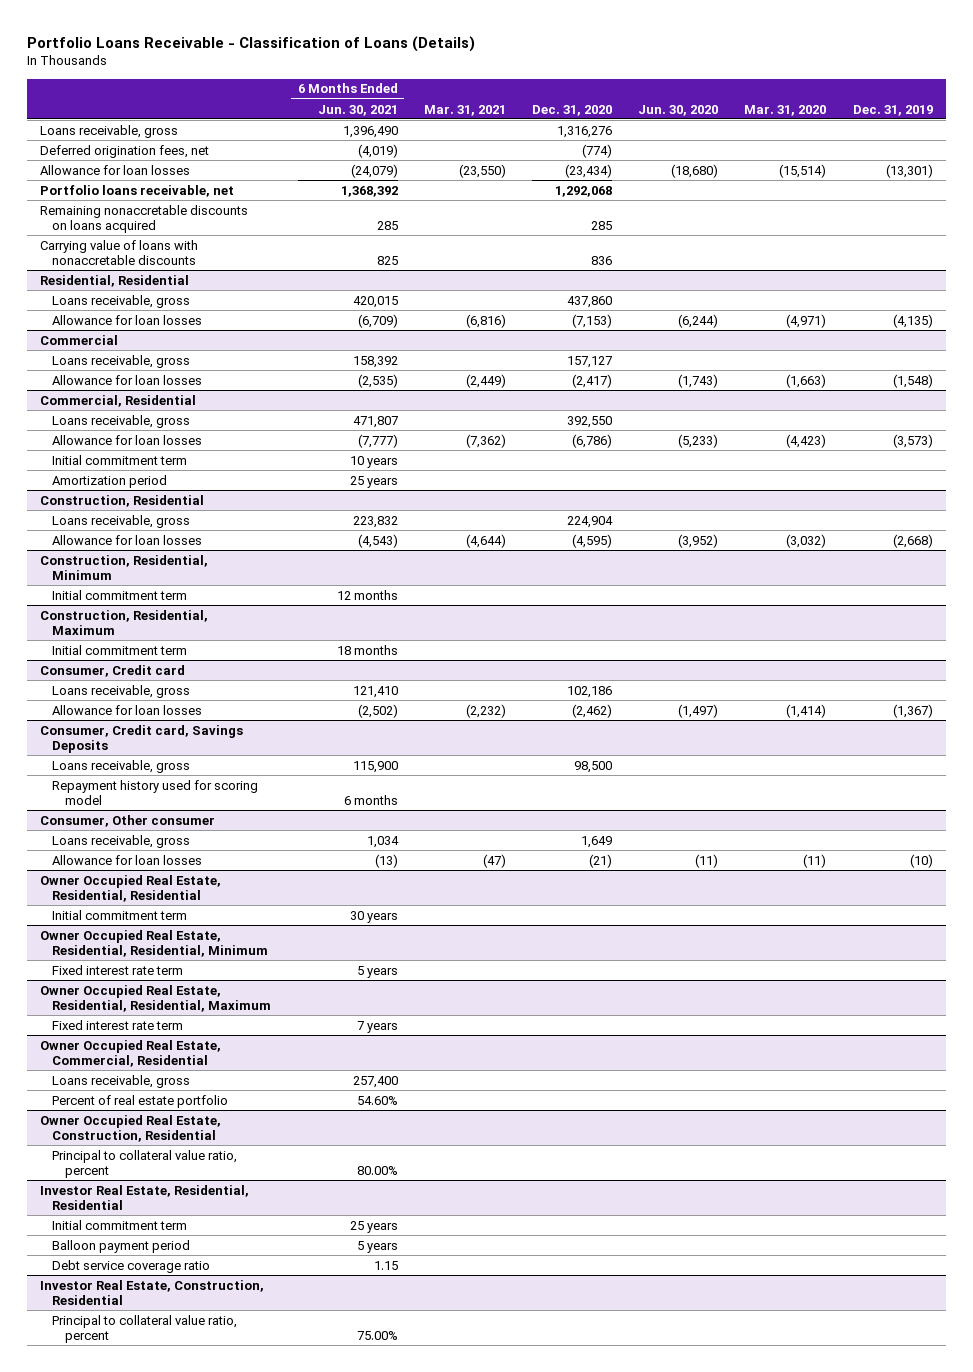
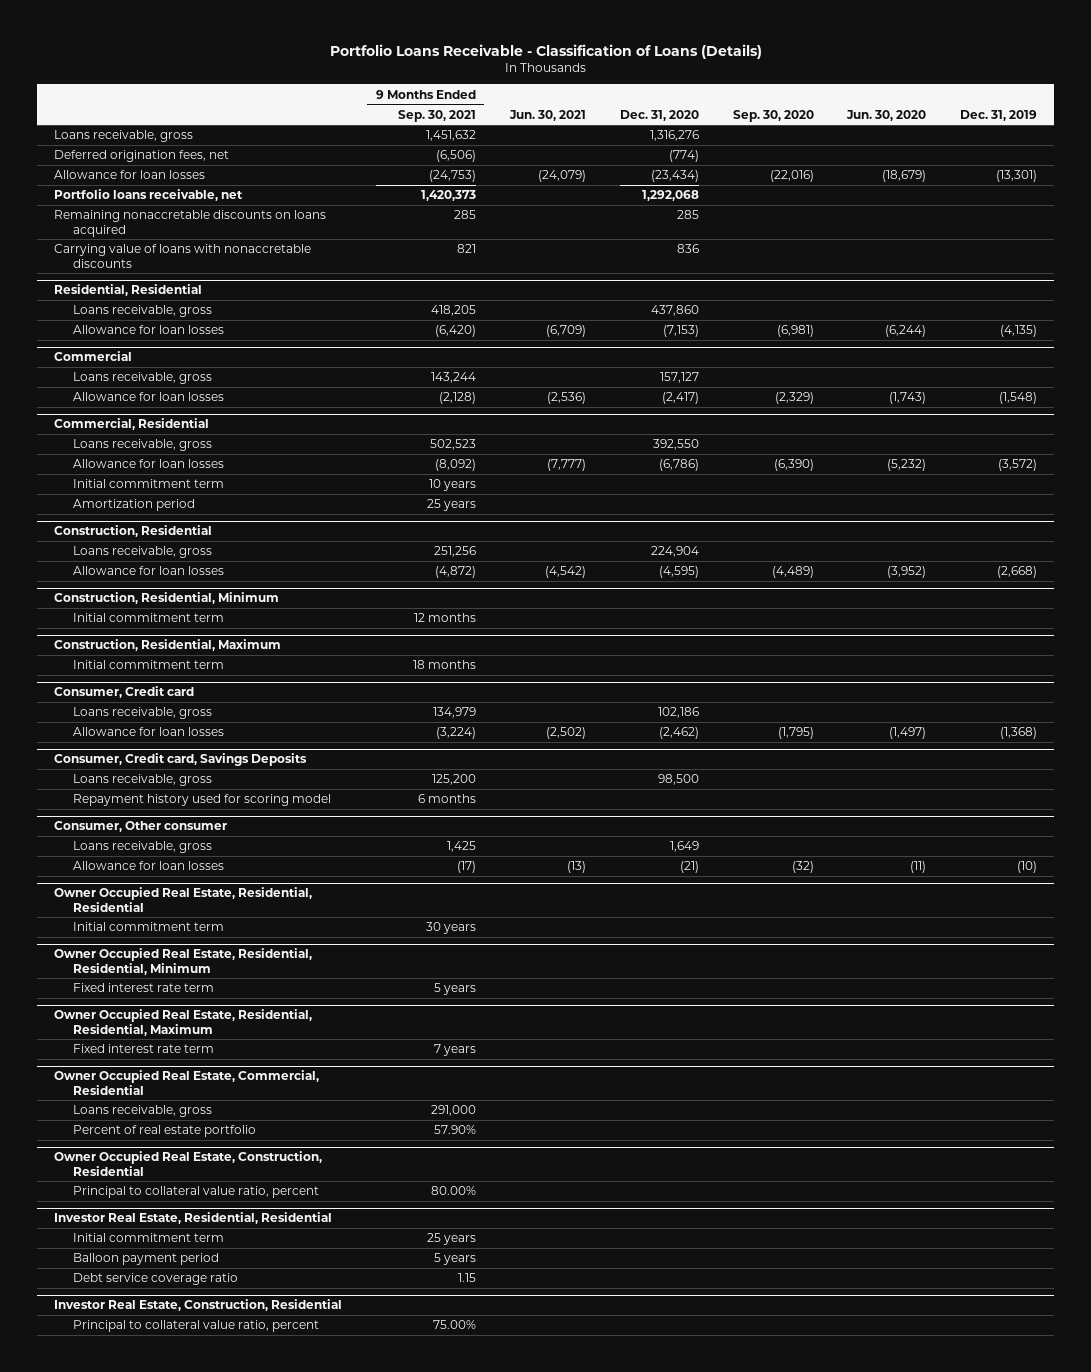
- | 6 Months Ended Jun. 30, 2021 | Mar. 31, 2021 | Dec. 31, 2020 | Jun. 30, 2020 | Mar. 31, 2020 | Dec. 31, 2019
+ | 9 Months Ended Sep. 30, 2021 | Jun. 30, 2021 | Dec. 31, 2020 | Sep. 30, 2020 | Jun. 30, 2020 | Dec. 31, 2019
- Allowance for loan losses | (24,079) | (23,550) | (23,434) | (18,680) | (15,514) | (13,301)
+ Allowance for loan losses | (24,753) | (24,079) | (23,434) | (22,016) | (18,679) | (13,301)
@ Commercial, Residential
- Allowance for loan losses | (7,777) | (7,362) | (6,786) | (5,233) | (4,423) | (3,573)
+ Allowance for loan losses | (8,092) | (7,777) | (6,786) | (6,390) | (5,232) | (3,572)
@ Consumer, Credit card
- Allowance for loan losses | (2,502) | (2,232) | (2,462) | (1,497) | (1,414) | (1,367)
+ Allowance for loan losses | (3,224) | (2,502) | (2,462) | (1,795) | (1,497) | (1,368)

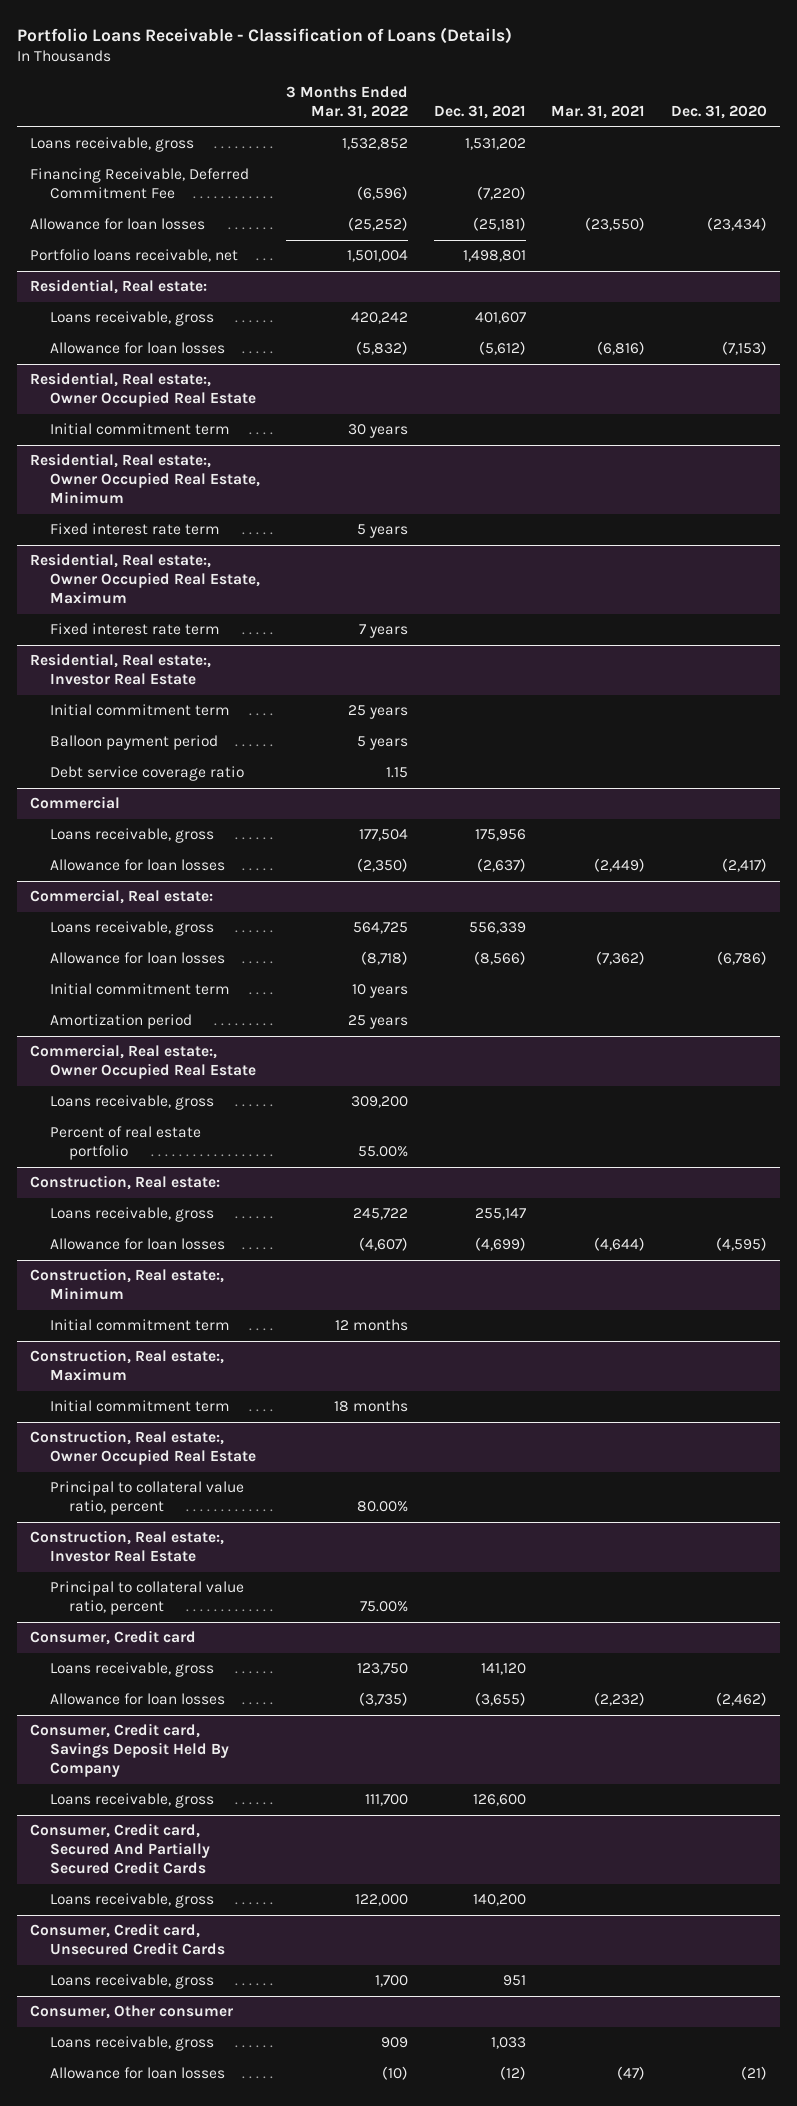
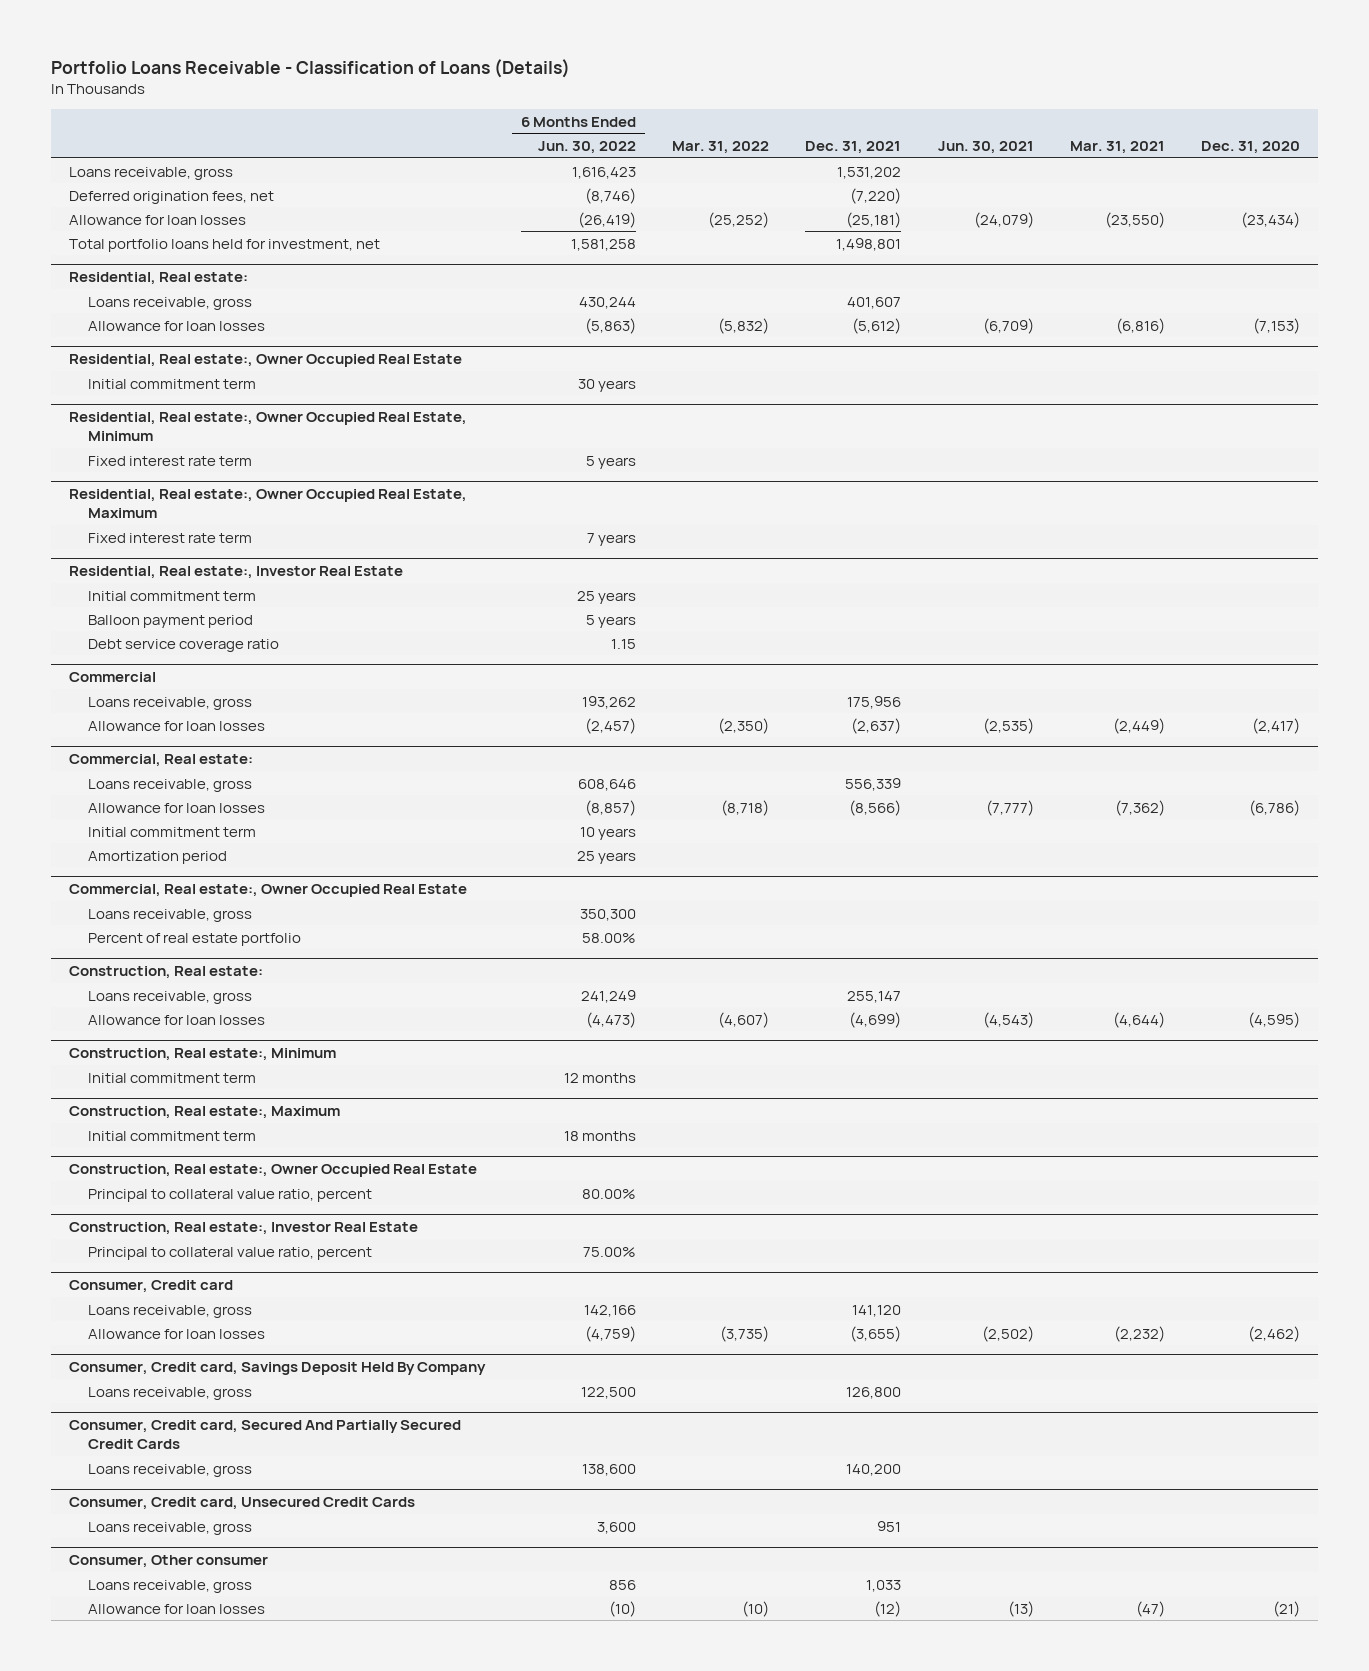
- | 3 Months Ended Mar. 31, 2022 | Dec. 31, 2021 | Mar. 31, 2021 | Dec. 31, 2020
+ | 6 Months Ended Jun. 30, 2022 | Mar. 31, 2022 | Dec. 31, 2021 | Jun. 30, 2021 | Mar. 31, 2021 | Dec. 31, 2020
- Financing Receivable, Deferred Commitment Fee | (6,596) | (7,220) | |
+ Deferred origination fees, net | (8,746) | | (7,220) | | |
- Portfolio loans receivable, net | 1,501,004 | 1,498,801 | |
+ Total portfolio loans held for investment, net | 1,581,258 | | 1,498,801 | | |
@ Consumer, Credit card, Savings Deposit Held By Company
- Loans receivable, gross | 111,700 | 126,600 | |
+ Loans receivable, gross | 122,500 | | 126,800 | | |

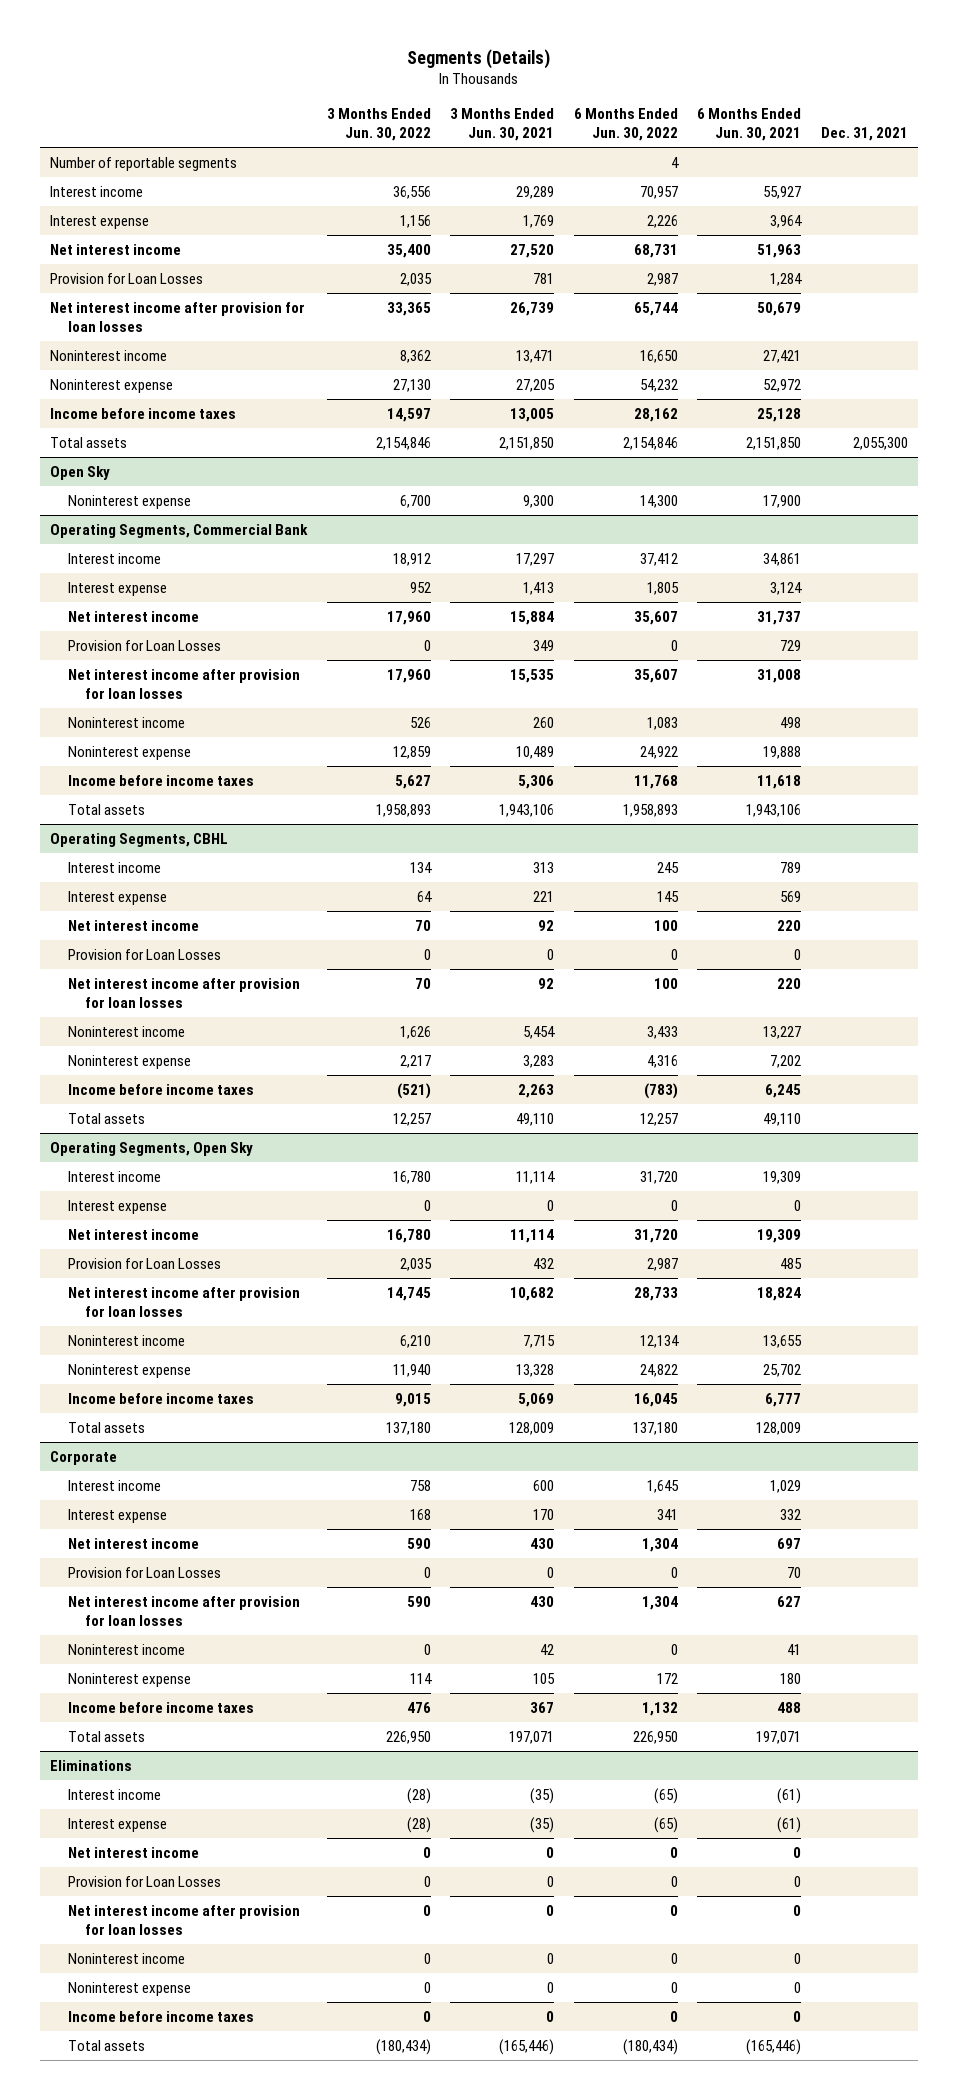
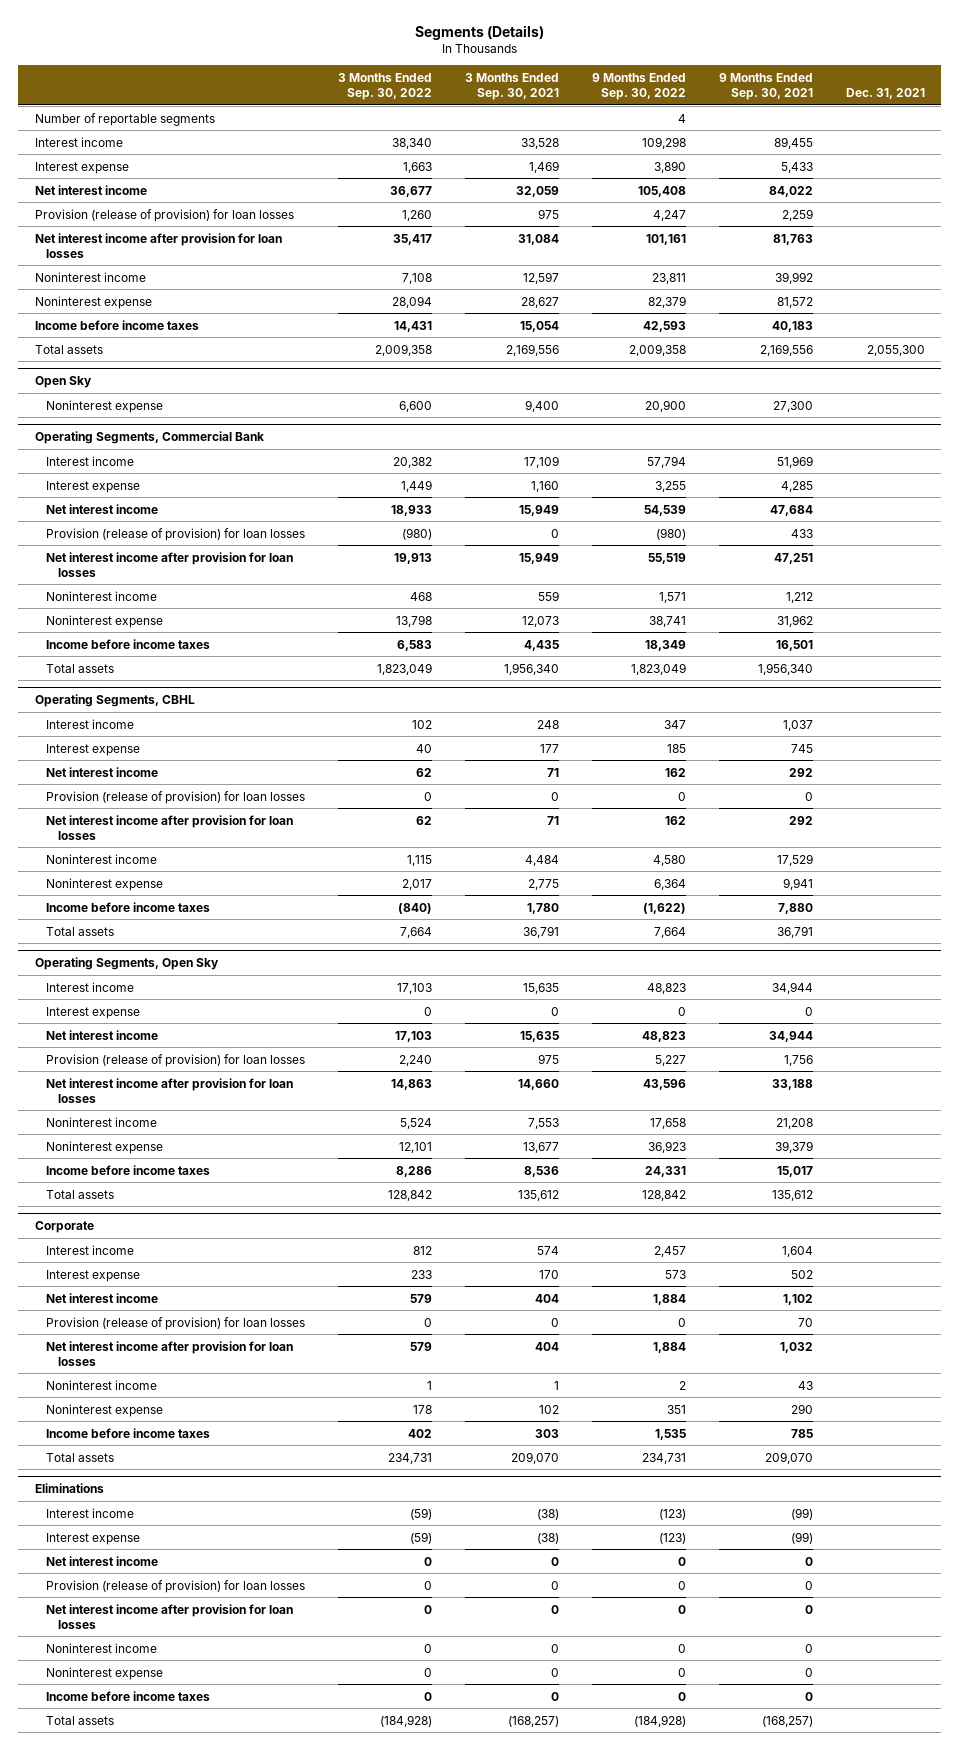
- | 3 Months Ended Jun. 30, 2022 | 3 Months Ended Jun. 30, 2021 | 6 Months Ended Jun. 30, 2022 | 6 Months Ended Jun. 30, 2021 | Dec. 31, 2021
+ | 3 Months Ended Sep. 30, 2022 | 3 Months Ended Sep. 30, 2021 | 9 Months Ended Sep. 30, 2022 | 9 Months Ended Sep. 30, 2021 | Dec. 31, 2021
- Provision for Loan Losses | 2,035 | 781 | 2,987 | 1,284 |
+ Provision (release of provision) for loan losses | 1,260 | 975 | 4,247 | 2,259 |
@ Operating Segments, Commercial Bank
- Provision for Loan Losses | 0 | 349 | 0 | 729 |
+ Provision (release of provision) for loan losses | (980) | 0 | (980) | 433 |
@ Operating Segments, CBHL
- Provision for Loan Losses | 0 | 0 | 0 | 0 |
+ Provision (release of provision) for loan losses | 0 | 0 | 0 | 0 |
@ Operating Segments, Open Sky
- Provision for Loan Losses | 2,035 | 432 | 2,987 | 485 |
+ Provision (release of provision) for loan losses | 2,240 | 975 | 5,227 | 1,756 |
@ Corporate
- Provision for Loan Losses | 0 | 0 | 0 | 70 |
+ Provision (release of provision) for loan losses | 0 | 0 | 0 | 70 |
@ Eliminations
- Provision for Loan Losses | 0 | 0 | 0 | 0 |
+ Provision (release of provision) for loan losses | 0 | 0 | 0 | 0 |

